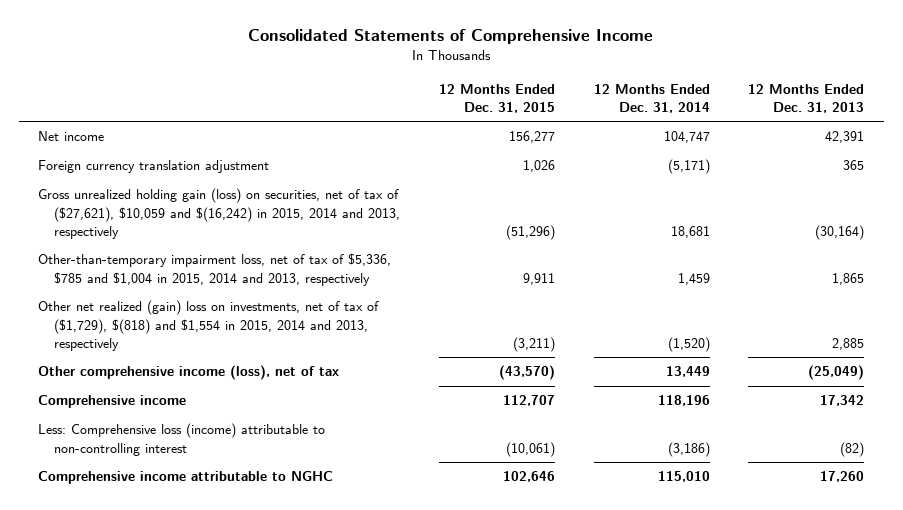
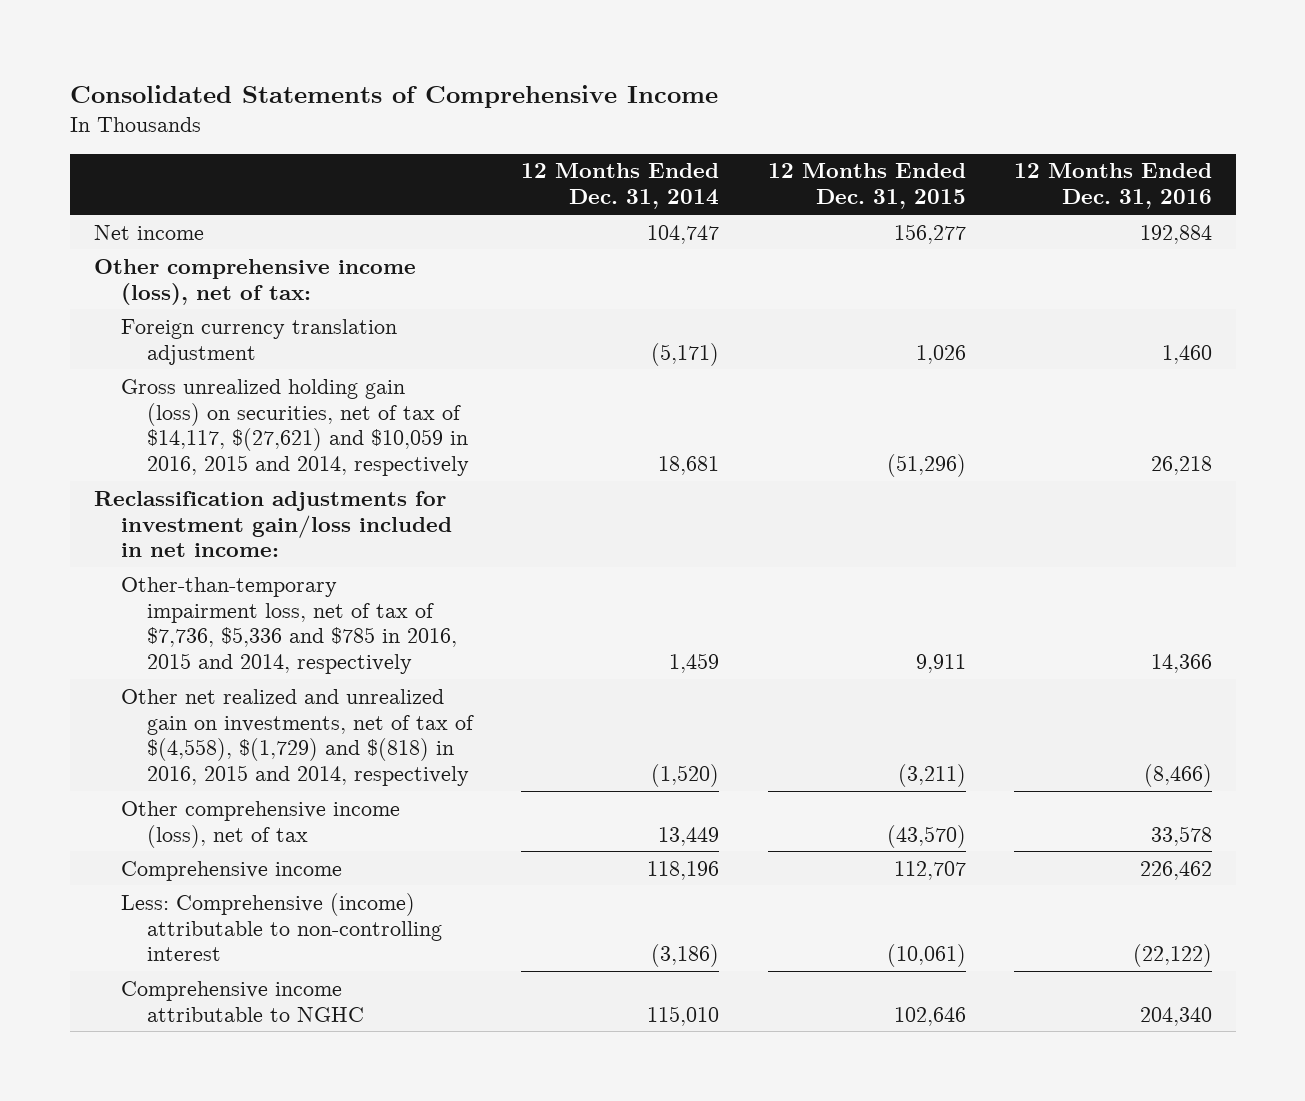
- | 12 Months Ended Dec. 31, 2015 | 12 Months Ended Dec. 31, 2014 | 12 Months Ended Dec. 31, 2013
+ | 12 Months Ended Dec. 31, 2014 | 12 Months Ended Dec. 31, 2015 | 12 Months Ended Dec. 31, 2016
+ Other comprehensive income (loss), net of tax:
- Gross unrealized holding gain (loss) on securities, net of tax of ($27,621), $10,059 and $(16,242) in 2015, 2014 and 2013, respectively | (51,296) | 18,681 | (30,164)
- Other-than-temporary impairment loss, net of tax of $5,336, $785 and $1,004 in 2015, 2014 and 2013, respectively | 9,911 | 1,459 | 1,865
- Other net realized (gain) loss on investments, net of tax of ($1,729), $(818) and $1,554 in 2015, 2014 and 2013, respectively | (3,211) | (1,520) | 2,885
+ Gross unrealized holding gain (loss) on securities, net of tax of $14,117, $(27,621) and $10,059 in 2016, 2015 and 2014, respectively | 18,681 | (51,296) | 26,218
+ Reclassification adjustments for investment gain/loss included in net income:
+ Other-than-temporary impairment loss, net of tax of $7,736, $5,336 and $785 in 2016, 2015 and 2014, respectively | 1,459 | 9,911 | 14,366
+ Other net realized and unrealized gain on investments, net of tax of $(4,558), $(1,729) and $(818) in 2016, 2015 and 2014, respectively | (1,520) | (3,211) | (8,466)
- Less: Comprehensive loss (income) attributable to non-controlling interest | (10,061) | (3,186) | (82)
+ Less: Comprehensive (income) attributable to non-controlling interest | (3,186) | (10,061) | (22,122)

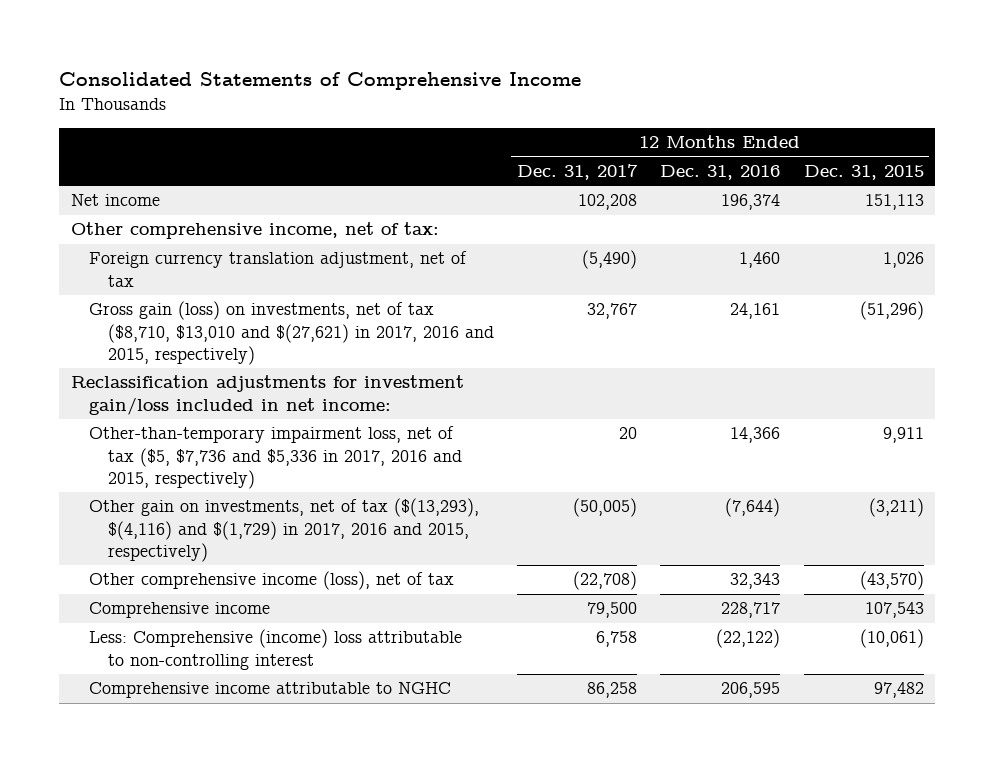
- | 12 Months Ended Dec. 31, 2014 | 12 Months Ended Dec. 31, 2015 | 12 Months Ended Dec. 31, 2016
+ | 12 Months Ended Dec. 31, 2017 | 12 Months Ended Dec. 31, 2016 | 12 Months Ended Dec. 31, 2015
- Net income | 104,747 | 156,277 | 192,884
- Other comprehensive income (loss), net of tax:
- Foreign currency translation adjustment | (5,171) | 1,026 | 1,460
- Gross unrealized holding gain (loss) on securities, net of tax of $14,117, $(27,621) and $10,059 in 2016, 2015 and 2014, respectively | 18,681 | (51,296) | 26,218
+ Net income | 102,208 | 196,374 | 151,113
+ Other comprehensive income, net of tax:
+ Foreign currency translation adjustment, net of tax | (5,490) | 1,460 | 1,026
+ Gross gain (loss) on investments, net of tax ($8,710, $13,010 and $(27,621) in 2017, 2016 and 2015, respectively) | 32,767 | 24,161 | (51,296)
- Other-than-temporary impairment loss, net of tax of $7,736, $5,336 and $785 in 2016, 2015 and 2014, respectively | 1,459 | 9,911 | 14,366
- Other net realized and unrealized gain on investments, net of tax of $(4,558), $(1,729) and $(818) in 2016, 2015 and 2014, respectively | (1,520) | (3,211) | (8,466)
- Other comprehensive income (loss), net of tax | 13,449 | (43,570) | 33,578
- Comprehensive income | 118,196 | 112,707 | 226,462
- Less: Comprehensive (income) attributable to non-controlling interest | (3,186) | (10,061) | (22,122)
- Comprehensive income attributable to NGHC | 115,010 | 102,646 | 204,340
+ Other-than-temporary impairment loss, net of tax ($5, $7,736 and $5,336 in 2017, 2016 and 2015, respectively) | 20 | 14,366 | 9,911
+ Other gain on investments, net of tax ($(13,293), $(4,116) and $(1,729) in 2017, 2016 and 2015, respectively) | (50,005) | (7,644) | (3,211)
+ Other comprehensive income (loss), net of tax | (22,708) | 32,343 | (43,570)
+ Comprehensive income | 79,500 | 228,717 | 107,543
+ Less: Comprehensive (income) loss attributable to non-controlling interest | 6,758 | (22,122) | (10,061)
+ Comprehensive income attributable to NGHC | 86,258 | 206,595 | 97,482

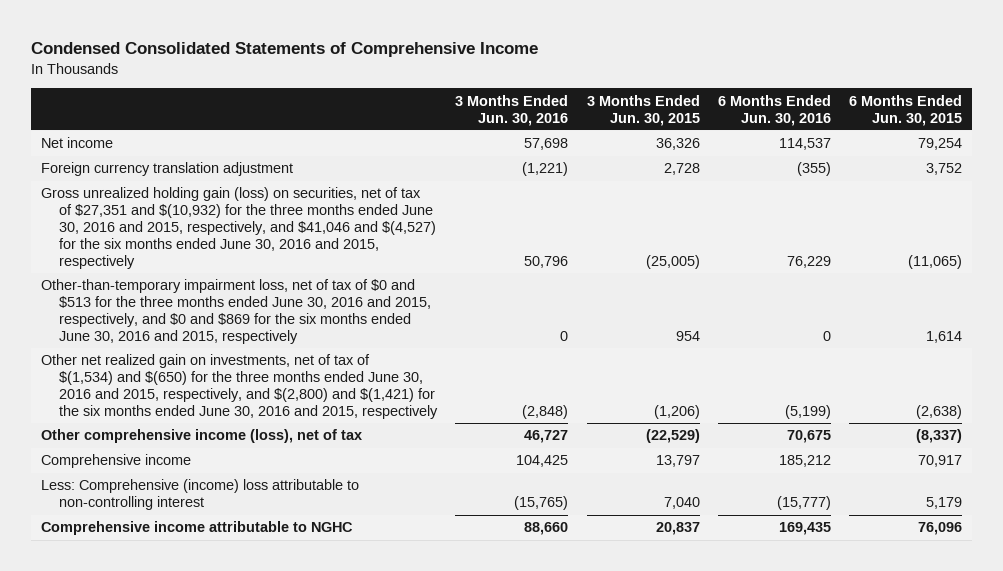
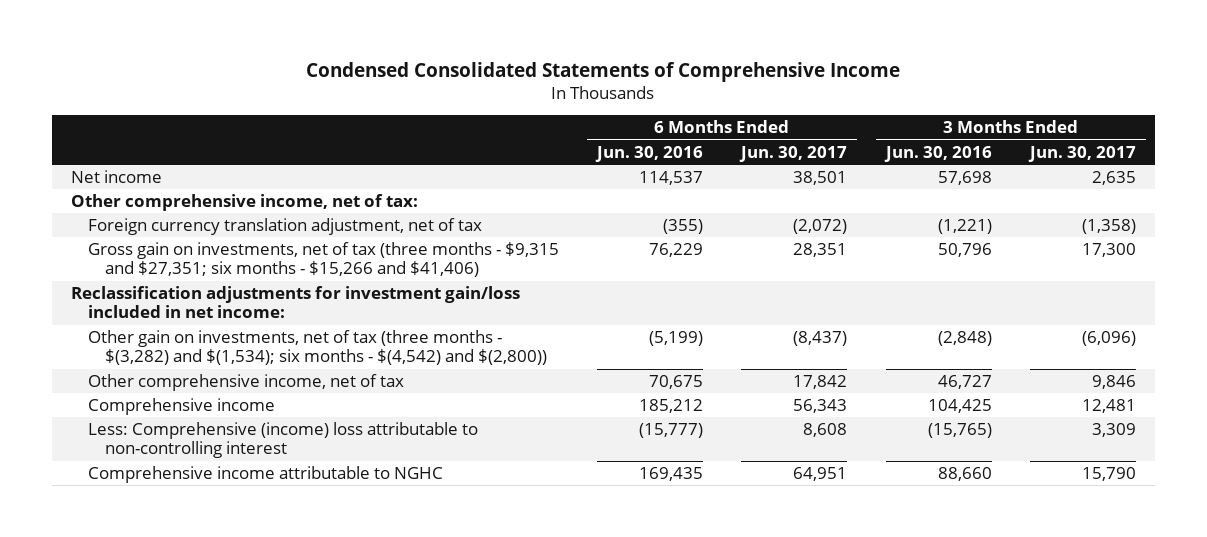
- | 3 Months Ended Jun. 30, 2016 | 3 Months Ended Jun. 30, 2015 | 6 Months Ended Jun. 30, 2016 | 6 Months Ended Jun. 30, 2015
+ | 6 Months Ended Jun. 30, 2016 | 6 Months Ended Jun. 30, 2017 | 3 Months Ended Jun. 30, 2016 | 3 Months Ended Jun. 30, 2017
- Foreign currency translation adjustment | (1,221) | 2,728 | (355) | 3,752
- Gross unrealized holding gain (loss) on securities, net of tax of $27,351 and $(10,932) for the three months ended June 30, 2016 and 2015, respectively, and $41,046 and $(4,527) for the six months ended June 30, 2016 and 2015, respectively | 50,796 | (25,005) | 76,229 | (11,065)
- Other-than-temporary impairment loss, net of tax of $0 and $513 for the three months ended June 30, 2016 and 2015, respectively, and $0 and $869 for the six months ended June 30, 2016 and 2015, respectively | 0 | 954 | 0 | 1,614
- Other net realized gain on investments, net of tax of $(1,534) and $(650) for the three months ended June 30, 2016 and 2015, respectively, and $(2,800) and $(1,421) for the six months ended June 30, 2016 and 2015, respectively | (2,848) | (1,206) | (5,199) | (2,638)
- Other comprehensive income (loss), net of tax | 46,727 | (22,529) | 70,675 | (8,337)
+ Other comprehensive income, net of tax:
+ Foreign currency translation adjustment, net of tax | (355) | (2,072) | (1,221) | (1,358)
+ Gross gain on investments, net of tax (three months - $9,315 and $27,351; six months - $15,266 and $41,406) | 76,229 | 28,351 | 50,796 | 17,300
+ Reclassification adjustments for investment gain/loss included in net income:
+ Other gain on investments, net of tax (three months - $(3,282) and $(1,534); six months - $(4,542) and $(2,800)) | (5,199) | (8,437) | (2,848) | (6,096)
+ Other comprehensive income, net of tax | 70,675 | 17,842 | 46,727 | 9,846

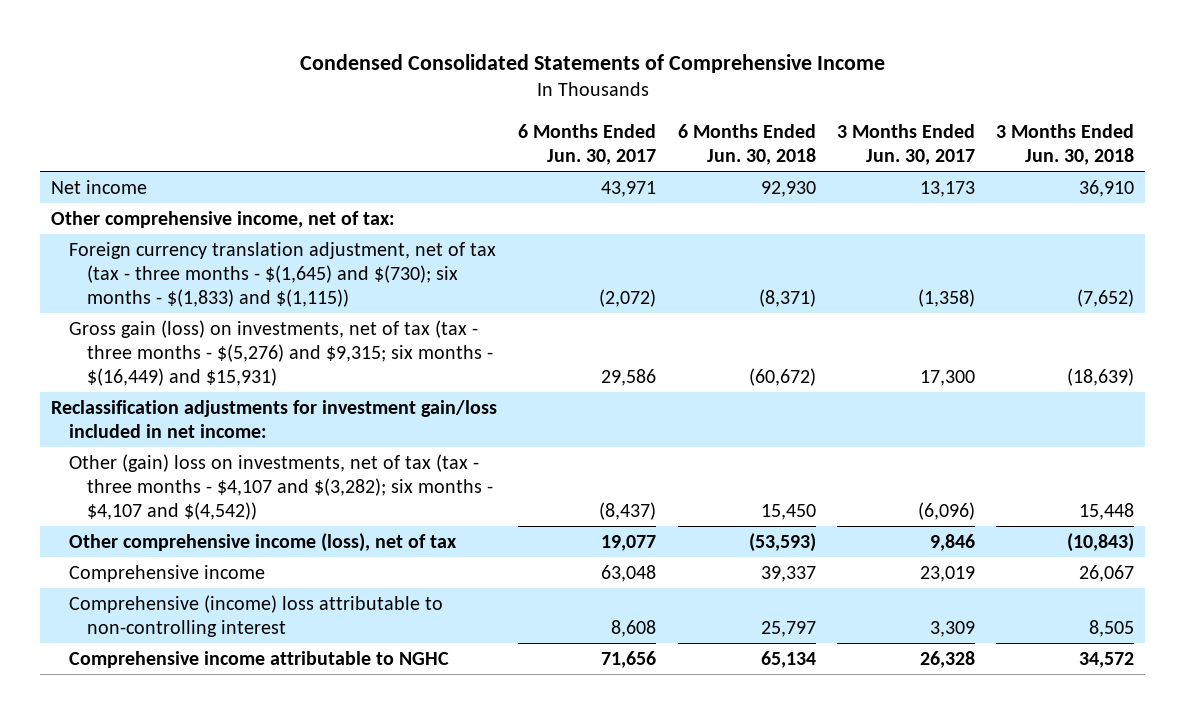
- | 6 Months Ended Jun. 30, 2016 | 6 Months Ended Jun. 30, 2017 | 3 Months Ended Jun. 30, 2016 | 3 Months Ended Jun. 30, 2017
+ | 6 Months Ended Jun. 30, 2017 | 6 Months Ended Jun. 30, 2018 | 3 Months Ended Jun. 30, 2017 | 3 Months Ended Jun. 30, 2018
- Net income | 114,537 | 38,501 | 57,698 | 2,635
+ Net income | 43,971 | 92,930 | 13,173 | 36,910
- Foreign currency translation adjustment, net of tax | (355) | (2,072) | (1,221) | (1,358)
- Gross gain on investments, net of tax (three months - $9,315 and $27,351; six months - $15,266 and $41,406) | 76,229 | 28,351 | 50,796 | 17,300
+ Foreign currency translation adjustment, net of tax (tax - three months - $(1,645) and $(730); six months - $(1,833) and $(1,115)) | (2,072) | (8,371) | (1,358) | (7,652)
+ Gross gain (loss) on investments, net of tax (tax - three months - $(5,276) and $9,315; six months - $(16,449) and $15,931) | 29,586 | (60,672) | 17,300 | (18,639)
- Other gain on investments, net of tax (three months - $(3,282) and $(1,534); six months - $(4,542) and $(2,800)) | (5,199) | (8,437) | (2,848) | (6,096)
- Other comprehensive income, net of tax | 70,675 | 17,842 | 46,727 | 9,846
- Comprehensive income | 185,212 | 56,343 | 104,425 | 12,481
- Less: Comprehensive (income) loss attributable to non-controlling interest | (15,777) | 8,608 | (15,765) | 3,309
- Comprehensive income attributable to NGHC | 169,435 | 64,951 | 88,660 | 15,790
+ Other (gain) loss on investments, net of tax (tax - three months - $4,107 and $(3,282); six months - $4,107 and $(4,542)) | (8,437) | 15,450 | (6,096) | 15,448
+ Other comprehensive income (loss), net of tax | 19,077 | (53,593) | 9,846 | (10,843)
+ Comprehensive income | 63,048 | 39,337 | 23,019 | 26,067
+ Comprehensive (income) loss attributable to non-controlling interest | 8,608 | 25,797 | 3,309 | 8,505
+ Comprehensive income attributable to NGHC | 71,656 | 65,134 | 26,328 | 34,572

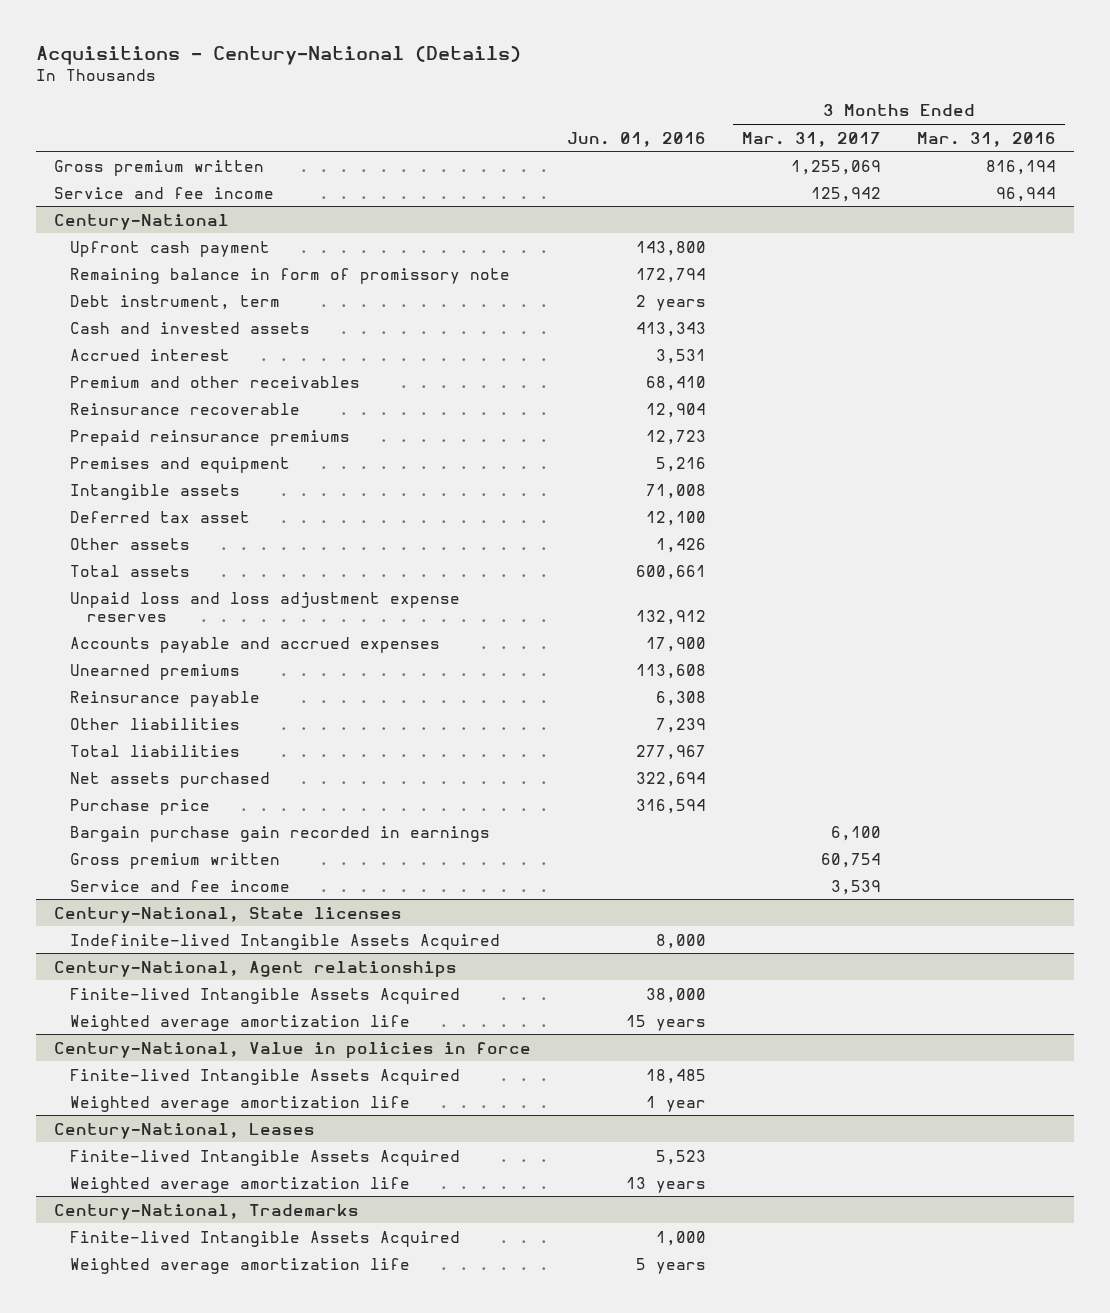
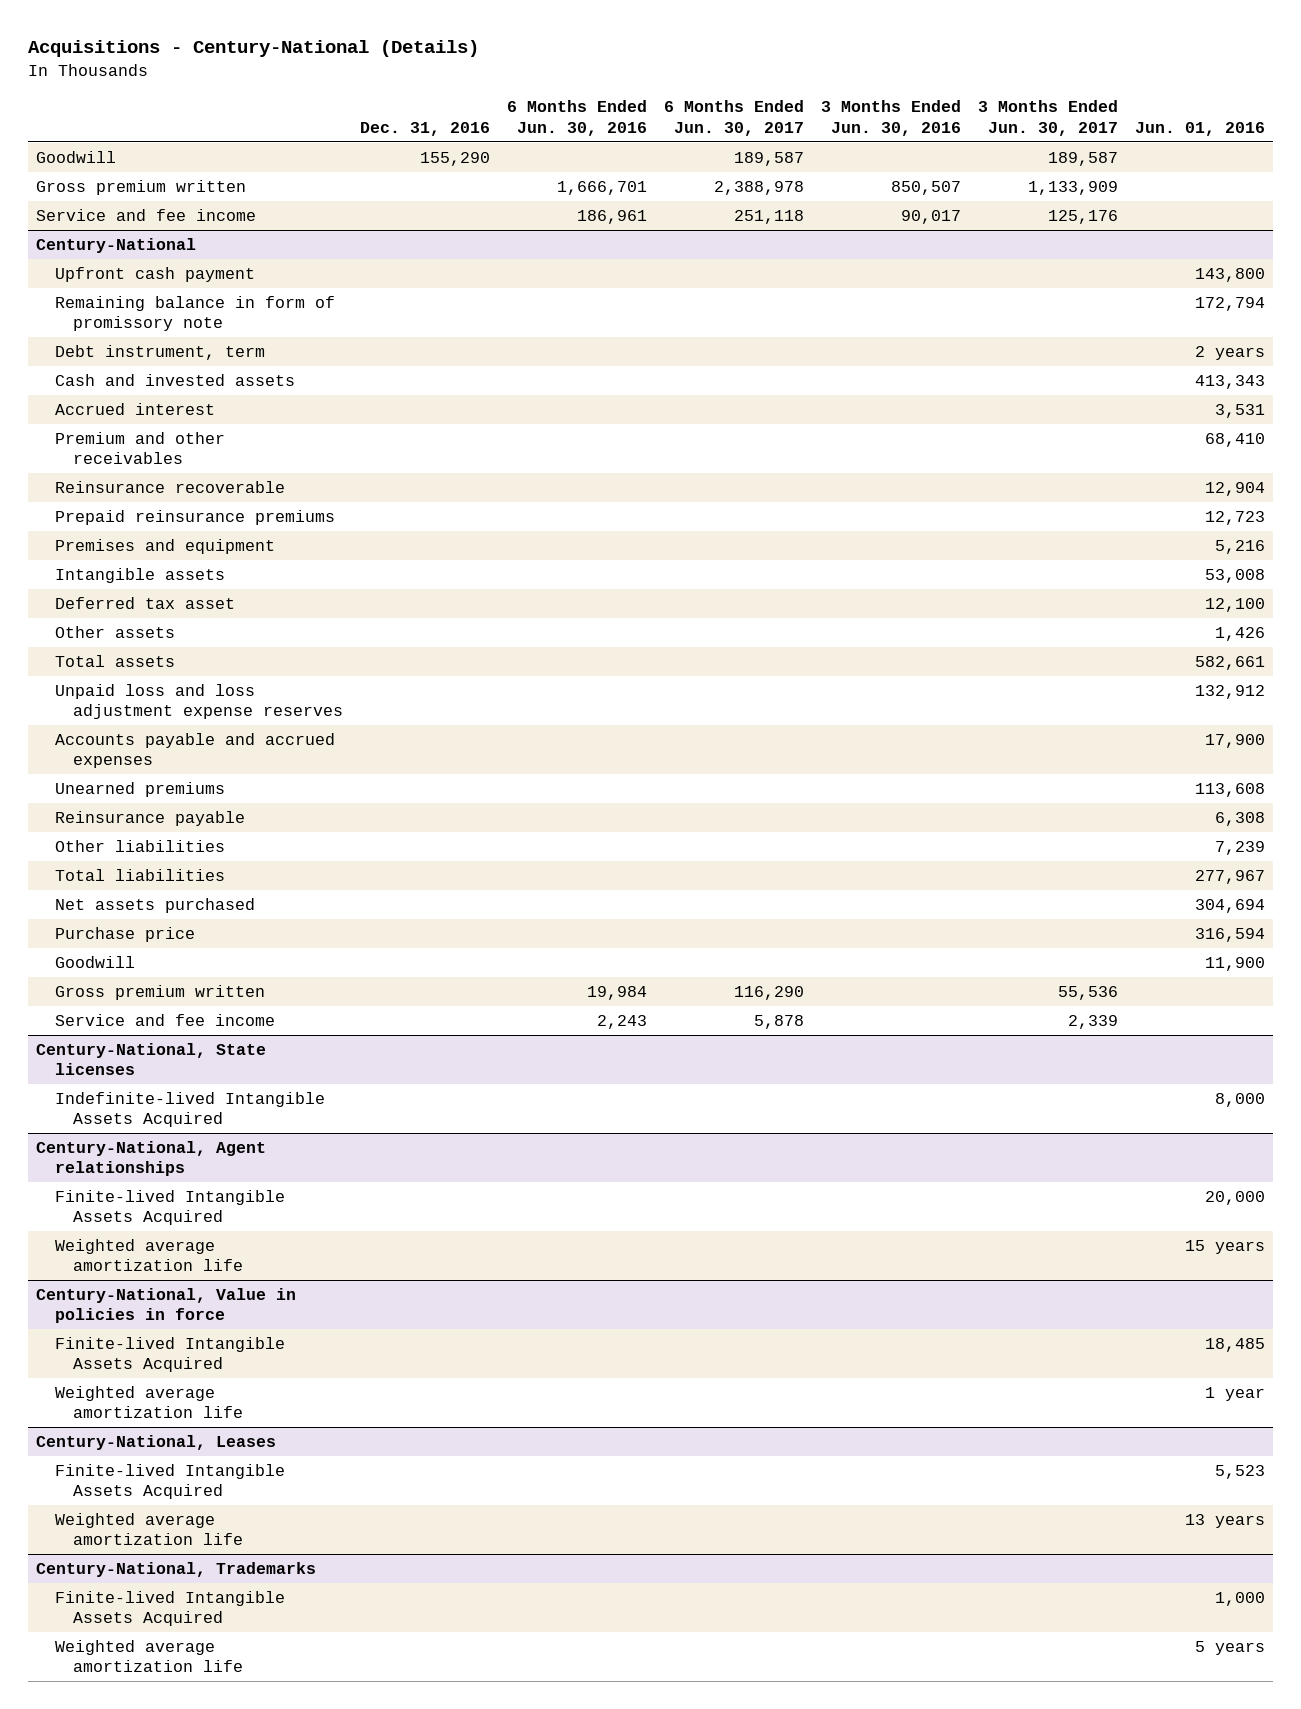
- | Jun. 01, 2016 | 3 Months Ended Mar. 31, 2017 | 3 Months Ended Mar. 31, 2016
+ | Dec. 31, 2016 | 6 Months Ended Jun. 30, 2016 | 6 Months Ended Jun. 30, 2017 | 3 Months Ended Jun. 30, 2016 | 3 Months Ended Jun. 30, 2017 | Jun. 01, 2016
+ Goodwill | 155,290 | | 189,587 | | 189,587 |
@ Century-National
- Intangible assets | 71,008 | |
+ Intangible assets | | | | | | 53,008
- Total assets | 600,661 | |
+ Total assets | | | | | | 582,661
- Net assets purchased | 322,694 | |
+ Net assets purchased | | | | | | 304,694
- Bargain purchase gain recorded in earnings | | 6,100 |
+ Goodwill | | | | | | 11,900
@ Century-National, Agent relationships
- Finite-lived Intangible Assets Acquired | 38,000 | |
+ Finite-lived Intangible Assets Acquired | | | | | | 20,000

